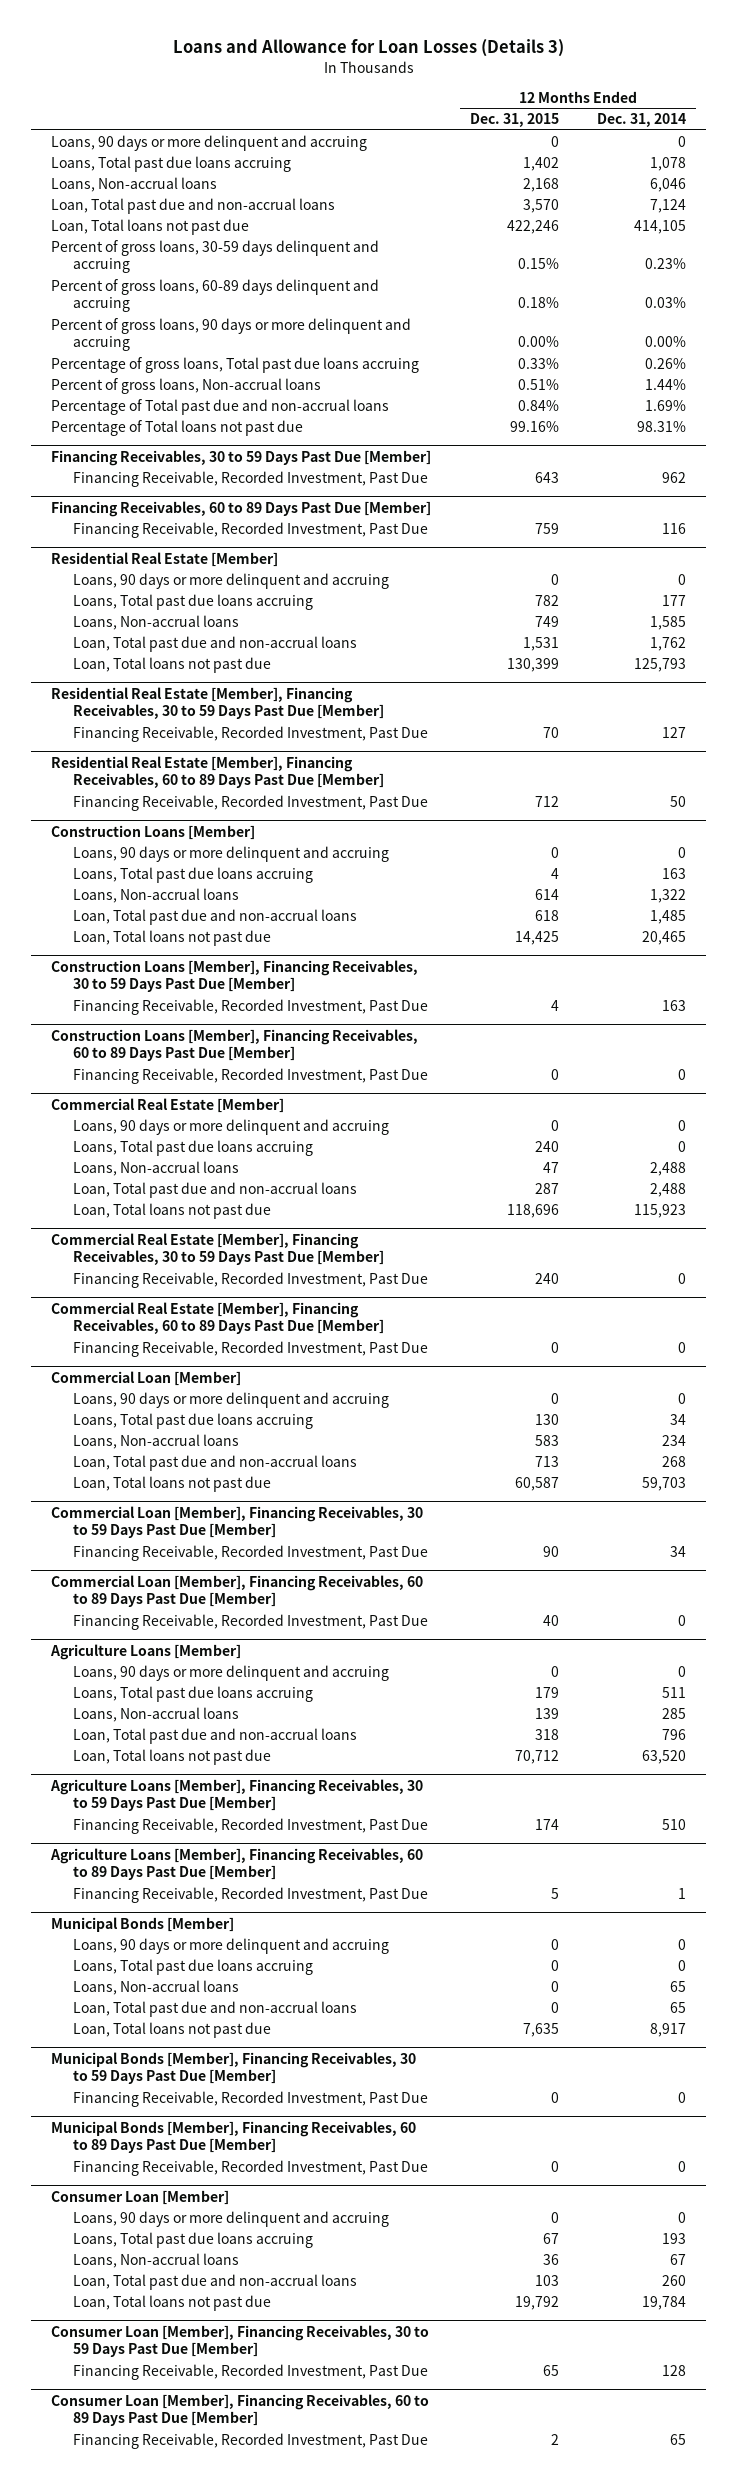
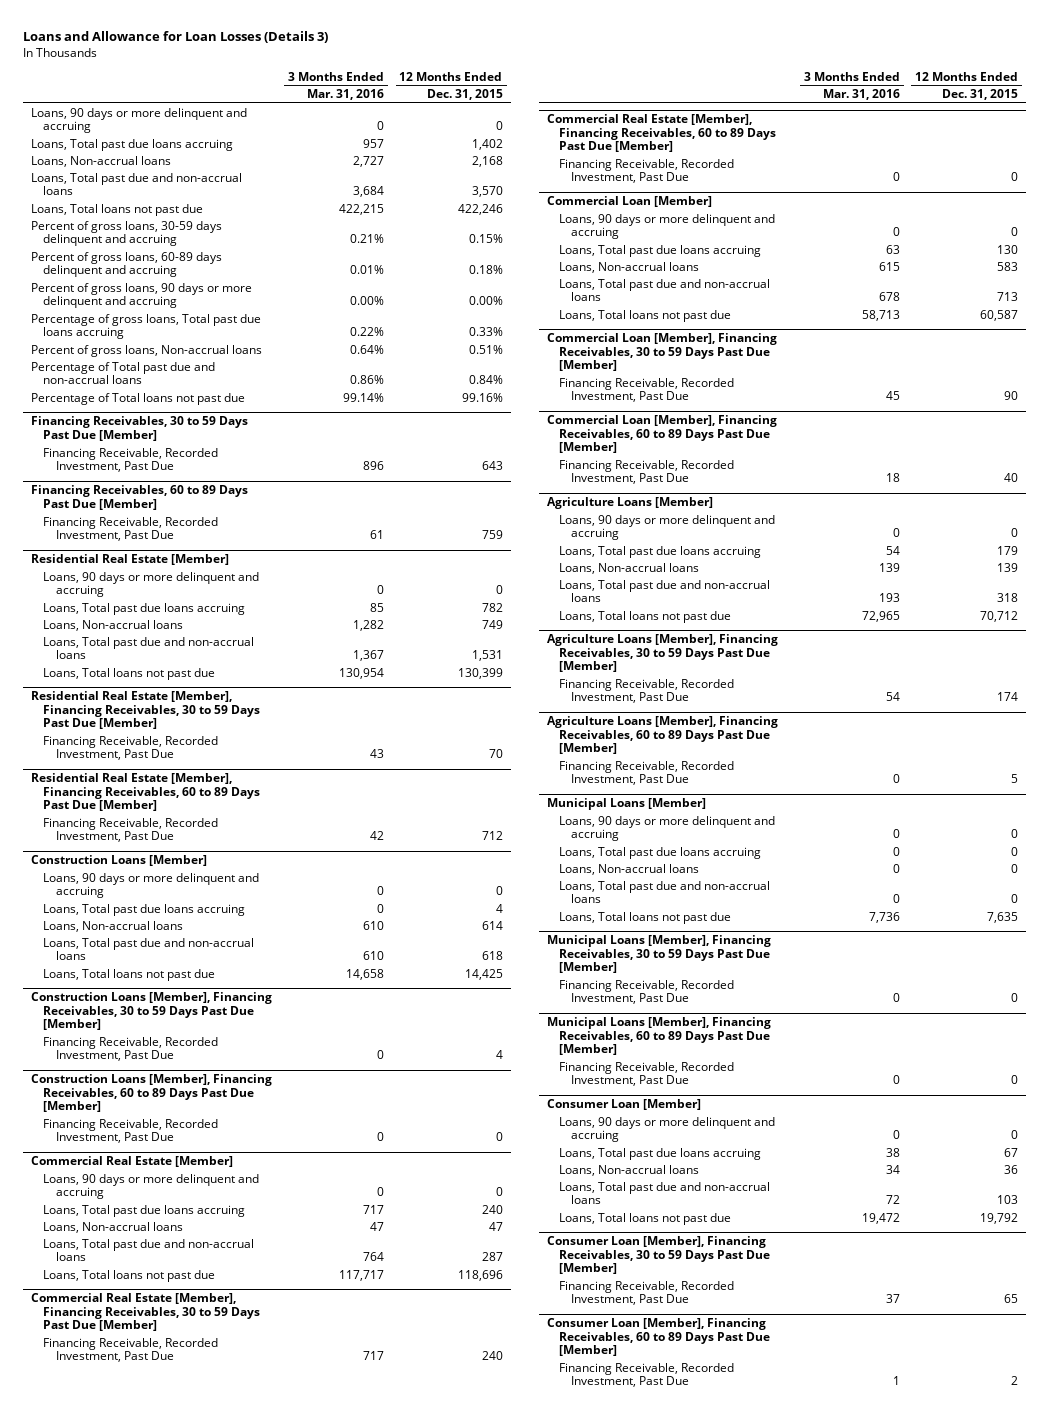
- | 12 Months Ended Dec. 31, 2015 | 12 Months Ended Dec. 31, 2014
+ | 3 Months Ended Mar. 31, 2016 | 12 Months Ended Dec. 31, 2015
- Loan, Total past due and non-accrual loans | 3,570 | 7,124
- Loan, Total loans not past due | 422,246 | 414,105
+ Loans, Total past due and non-accrual loans | 3,684 | 3,570
+ Loans, Total loans not past due | 422,215 | 422,246
@ Residential Real Estate [Member]
- Loan, Total past due and non-accrual loans | 1,531 | 1,762
- Loan, Total loans not past due | 130,399 | 125,793
+ Loans, Total past due and non-accrual loans | 1,367 | 1,531
+ Loans, Total loans not past due | 130,954 | 130,399
@ Construction Loans [Member]
- Loan, Total past due and non-accrual loans | 618 | 1,485
- Loan, Total loans not past due | 14,425 | 20,465
+ Loans, Total past due and non-accrual loans | 610 | 618
+ Loans, Total loans not past due | 14,658 | 14,425
@ Commercial Real Estate [Member]
- Loan, Total past due and non-accrual loans | 287 | 2,488
- Loan, Total loans not past due | 118,696 | 115,923
+ Loans, Total past due and non-accrual loans | 764 | 287
+ Loans, Total loans not past due | 117,717 | 118,696
@ Commercial Loan [Member]
- Loan, Total past due and non-accrual loans | 713 | 268
- Loan, Total loans not past due | 60,587 | 59,703
+ Loans, Total past due and non-accrual loans | 678 | 713
+ Loans, Total loans not past due | 58,713 | 60,587
@ Agriculture Loans [Member]
- Loan, Total past due and non-accrual loans | 318 | 796
- Loan, Total loans not past due | 70,712 | 63,520
+ Loans, Total past due and non-accrual loans | 193 | 318
+ Loans, Total loans not past due | 72,965 | 70,712
- Municipal Bonds [Member]
+ Municipal Loans [Member]
- Loan, Total past due and non-accrual loans | 0 | 65
- Loan, Total loans not past due | 7,635 | 8,917
- Municipal Bonds [Member], Financing Receivables, 30 to 59 Days Past Due [Member]
+ Loans, Total past due and non-accrual loans | 0 | 0
+ Loans, Total loans not past due | 7,736 | 7,635
+ Municipal Loans [Member], Financing Receivables, 30 to 59 Days Past Due [Member]
- Municipal Bonds [Member], Financing Receivables, 60 to 89 Days Past Due [Member]
+ Municipal Loans [Member], Financing Receivables, 60 to 89 Days Past Due [Member]
@ Consumer Loan [Member]
- Loan, Total past due and non-accrual loans | 103 | 260
- Loan, Total loans not past due | 19,792 | 19,784
+ Loans, Total past due and non-accrual loans | 72 | 103
+ Loans, Total loans not past due | 19,472 | 19,792

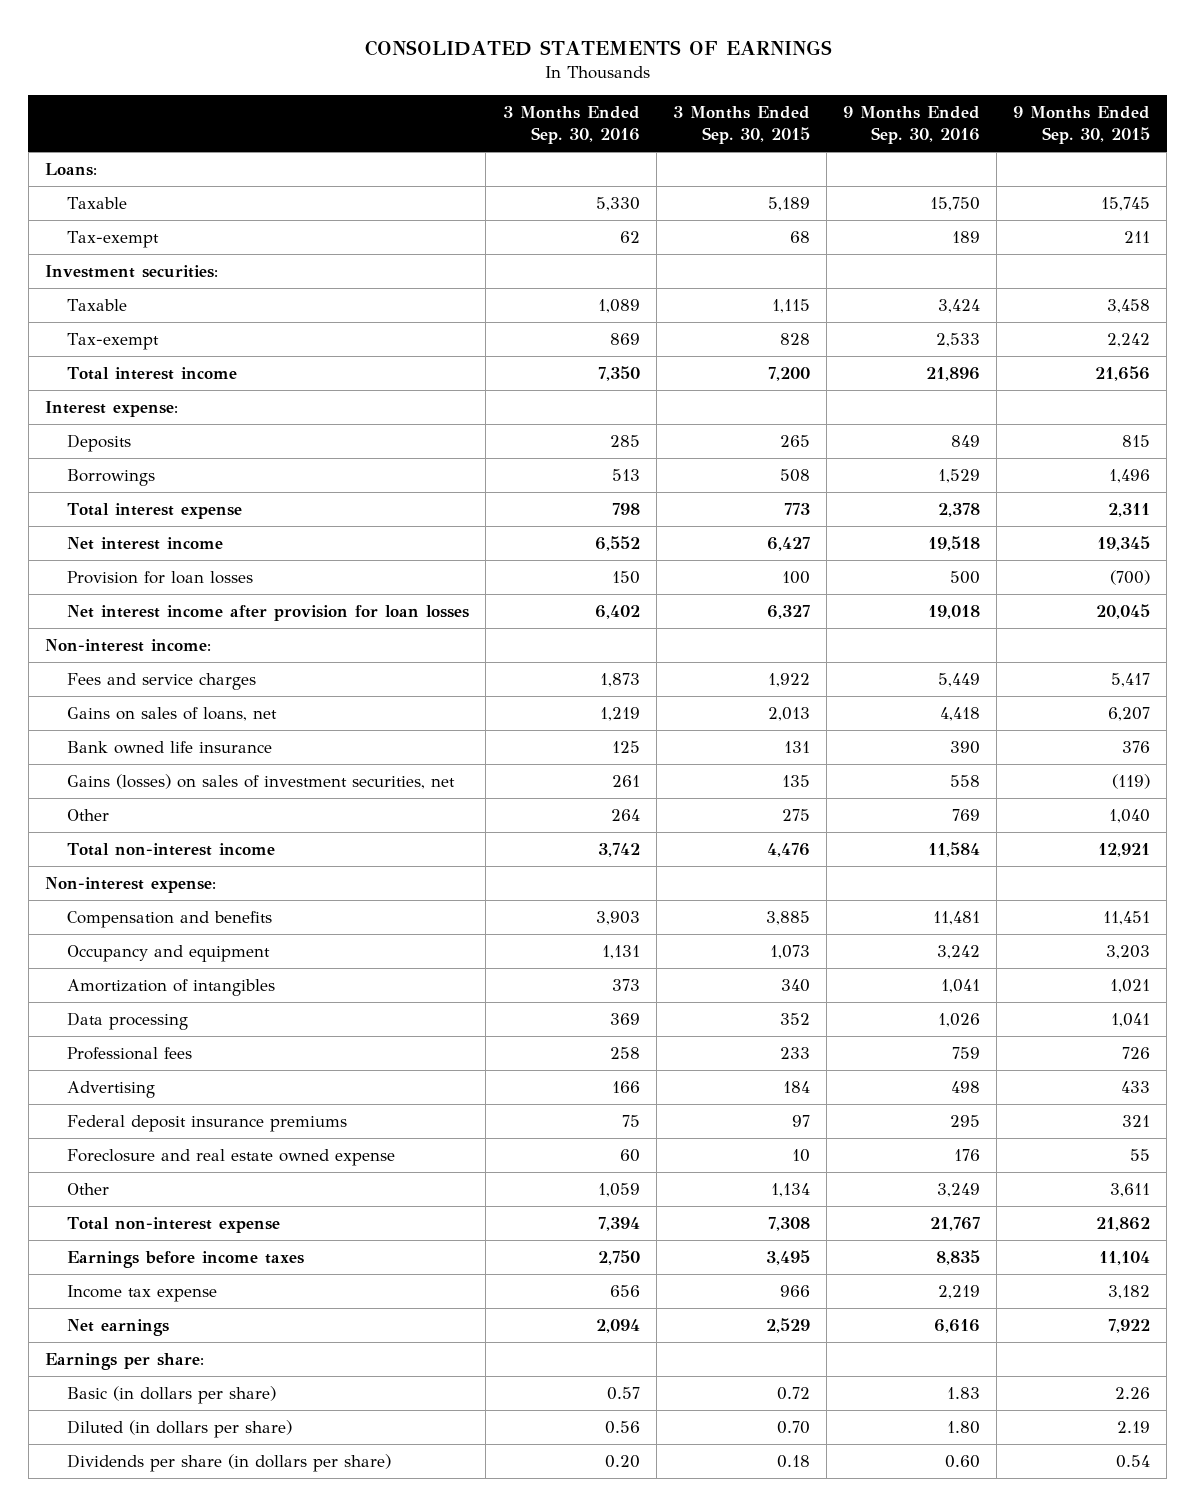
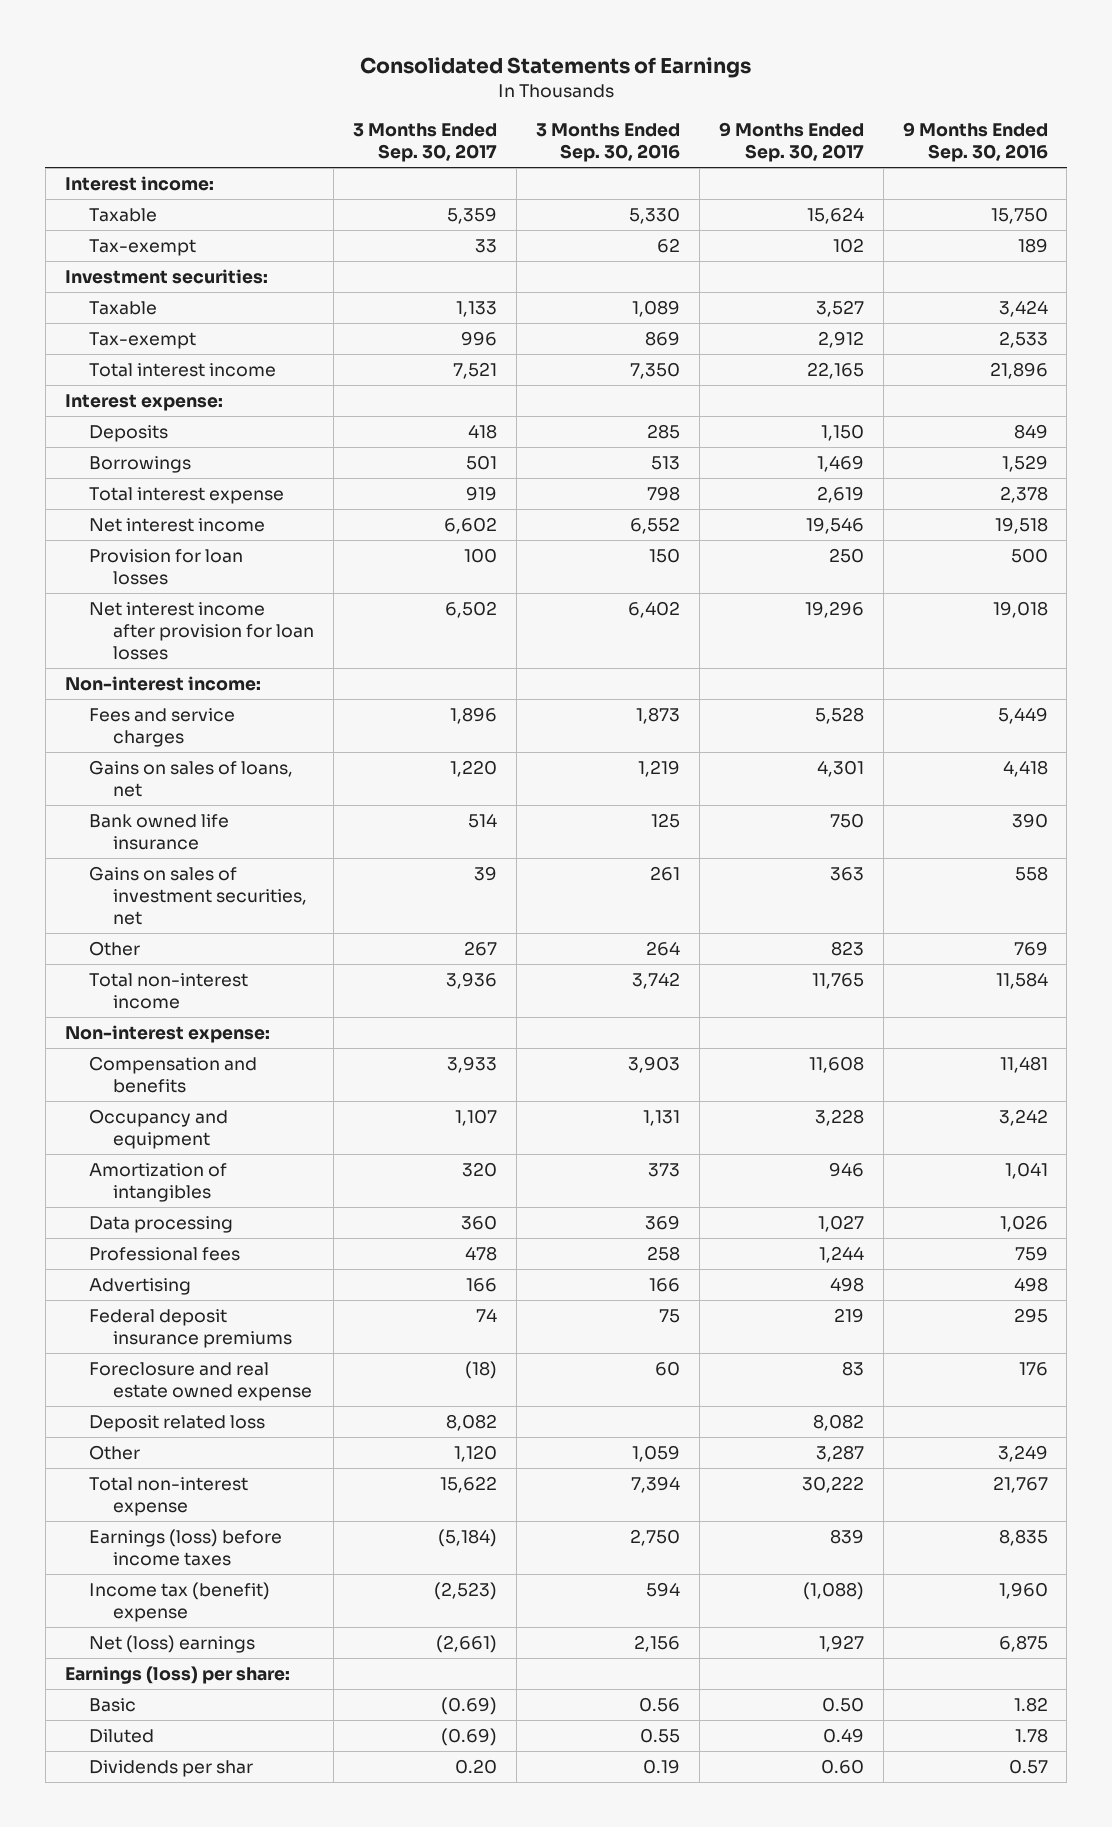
- CONSOLIDATED STATEMENTS OF EARNINGS
+ Consolidated Statements of Earnings
- | 3 Months Ended Sep. 30, 2016 | 3 Months Ended Sep. 30, 2015 | 9 Months Ended Sep. 30, 2016 | 9 Months Ended Sep. 30, 2015
+ | 3 Months Ended Sep. 30, 2017 | 3 Months Ended Sep. 30, 2016 | 9 Months Ended Sep. 30, 2017 | 9 Months Ended Sep. 30, 2016
- Loans:
+ Interest income:
- Gains (losses) on sales of investment securities, net | 261 | 135 | 558 | (119)
+ Gains on sales of investment securities, net | 39 | 261 | 363 | 558
+ Deposit related loss | 8,082 | | 8,082 |
- Earnings before income taxes | 2,750 | 3,495 | 8,835 | 11,104
- Income tax expense | 656 | 966 | 2,219 | 3,182
- Net earnings | 2,094 | 2,529 | 6,616 | 7,922
- Earnings per share:
- Basic (in dollars per share) | 0.57 | 0.72 | 1.83 | 2.26
- Diluted (in dollars per share) | 0.56 | 0.70 | 1.80 | 2.19
- Dividends per share (in dollars per share) | 0.20 | 0.18 | 0.60 | 0.54
+ Earnings (loss) before income taxes | (5,184) | 2,750 | 839 | 8,835
+ Income tax (benefit) expense | (2,523) | 594 | (1,088) | 1,960
+ Net (loss) earnings | (2,661) | 2,156 | 1,927 | 6,875
+ Earnings (loss) per share:
+ Basic | (0.69) | 0.56 | 0.50 | 1.82
+ Diluted | (0.69) | 0.55 | 0.49 | 1.78
+ Dividends per shar | 0.20 | 0.19 | 0.60 | 0.57

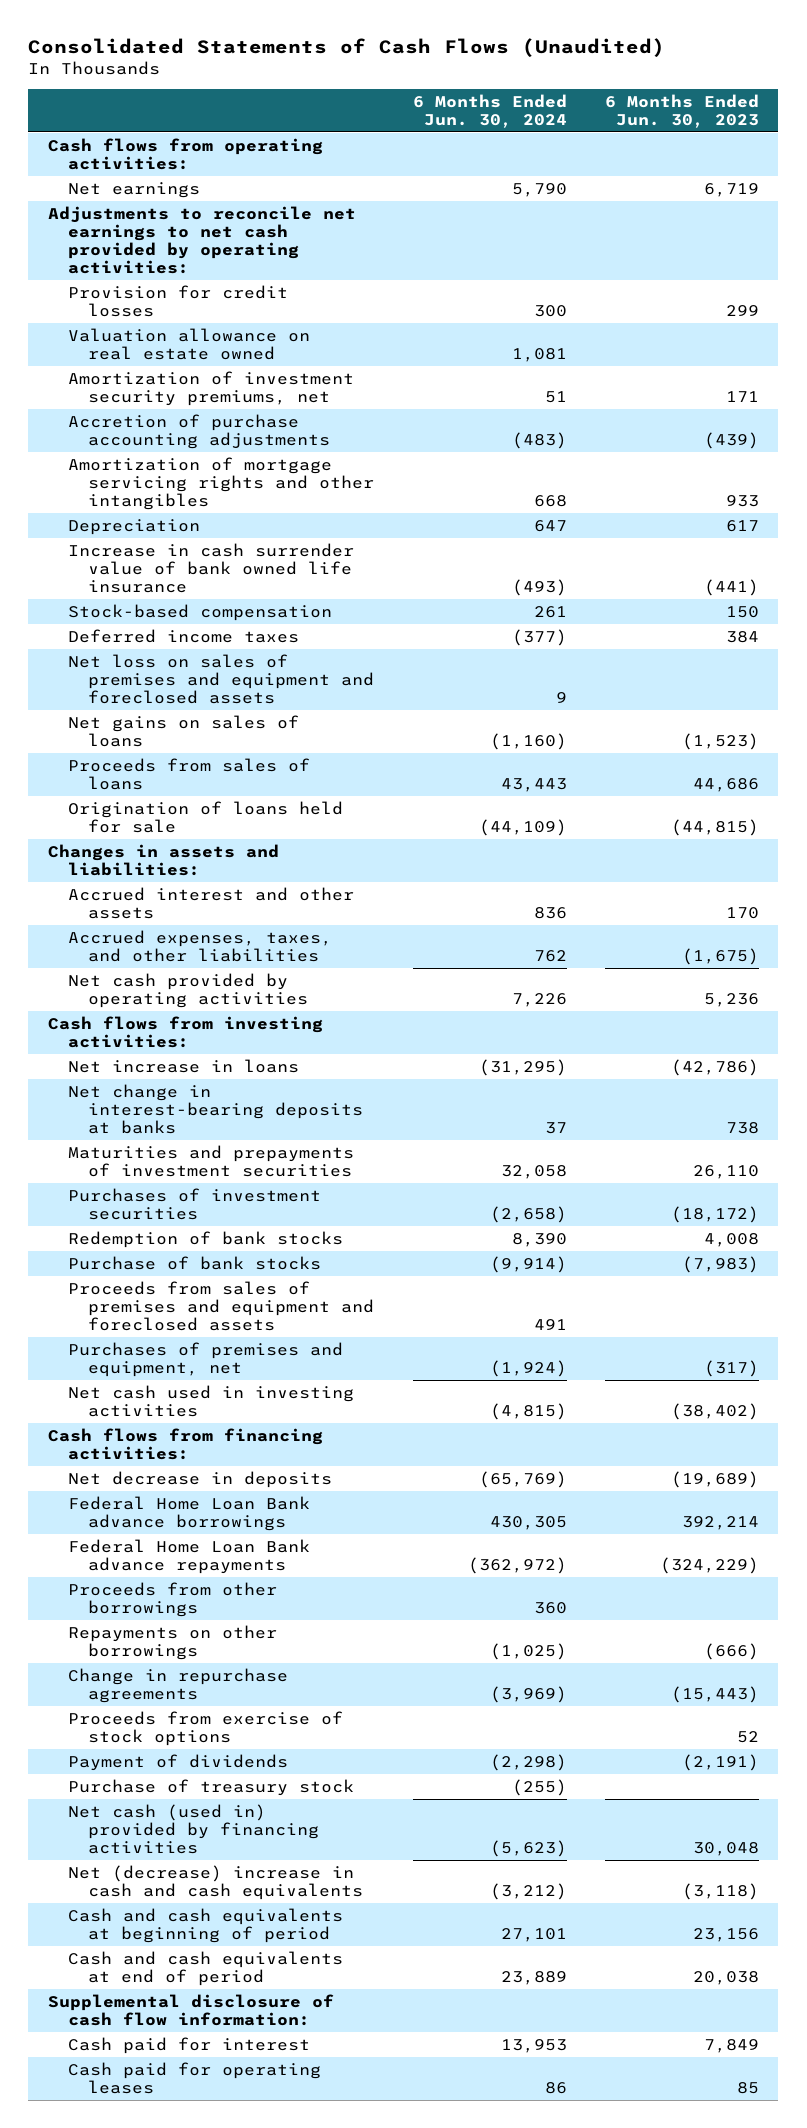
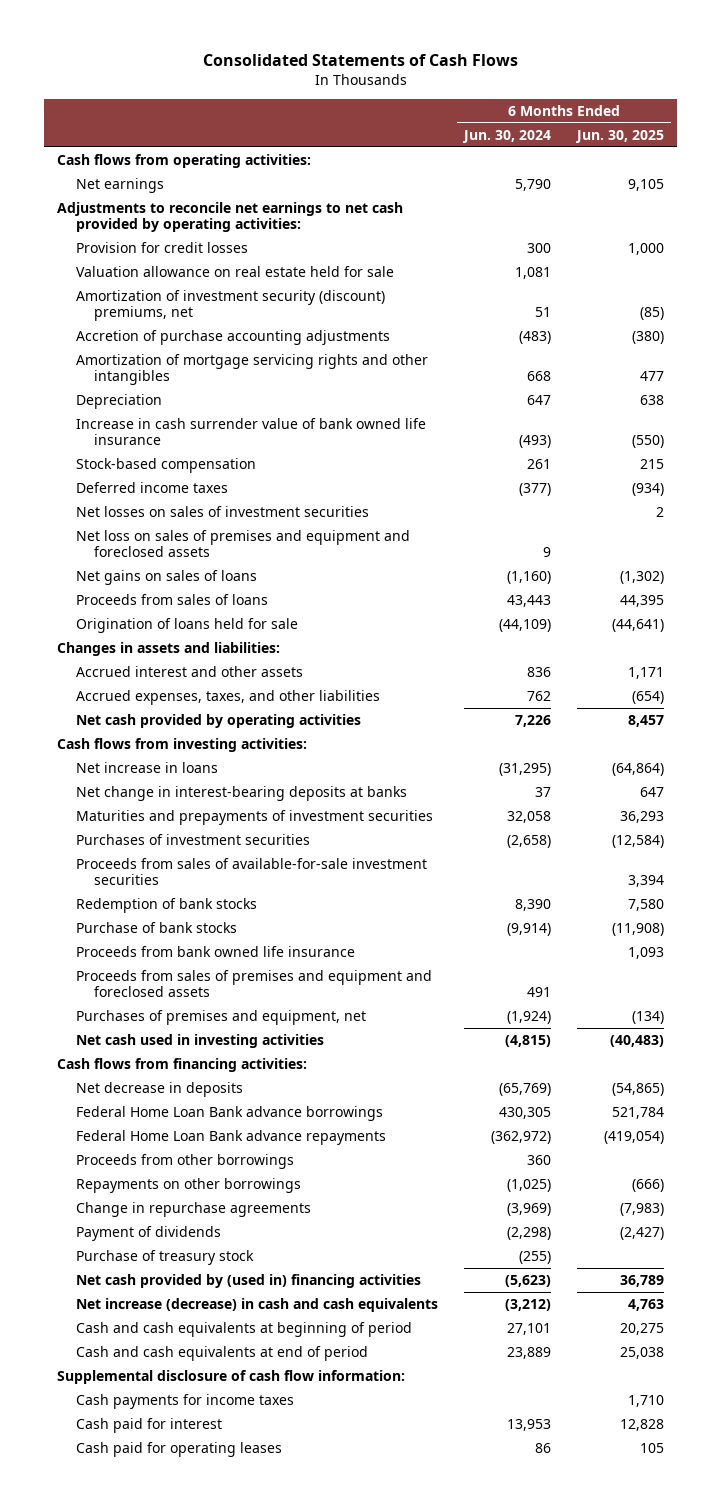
- Consolidated Statements of Cash Flows (Unaudited)
+ Consolidated Statements of Cash Flows
- | 6 Months Ended Jun. 30, 2024 | 6 Months Ended Jun. 30, 2023
+ | 6 Months Ended Jun. 30, 2024 | 6 Months Ended Jun. 30, 2025
- Valuation allowance on real estate owned | 1,081 |
- Amortization of investment security premiums, net | 51 | 171
+ Valuation allowance on real estate held for sale | 1,081 |
+ Amortization of investment security (discount) premiums, net | 51 | (85)
+ Net losses on sales of investment securities | | 2
+ Proceeds from sales of available-for-sale investment securities | | 3,394
+ Proceeds from bank owned life insurance | | 1,093
- Proceeds from exercise of stock options | | 52
- Net cash (used in) provided by financing activities | (5,623) | 30,048
- Net (decrease) increase in cash and cash equivalents | (3,212) | (3,118)
+ Net cash provided by (used in) financing activities | (5,623) | 36,789
+ Net increase (decrease) in cash and cash equivalents | (3,212) | 4,763
+ Cash payments for income taxes | | 1,710

